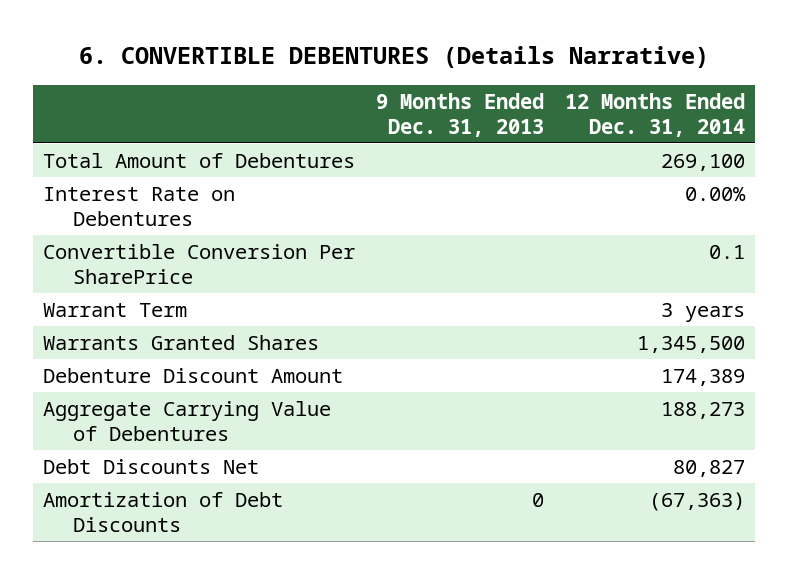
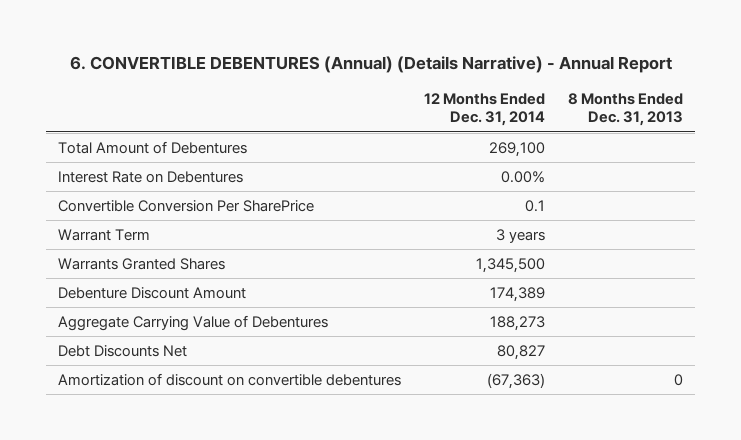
- 6. CONVERTIBLE DEBENTURES (Details Narrative)
+ 6. CONVERTIBLE DEBENTURES (Annual) (Details Narrative) - Annual Report
- | 9 Months Ended Dec. 31, 2013 | 12 Months Ended Dec. 31, 2014
+ | 12 Months Ended Dec. 31, 2014 | 8 Months Ended Dec. 31, 2013
- Amortization of Debt Discounts | 0 | (67,363)
+ Amortization of discount on convertible debentures | (67,363) | 0

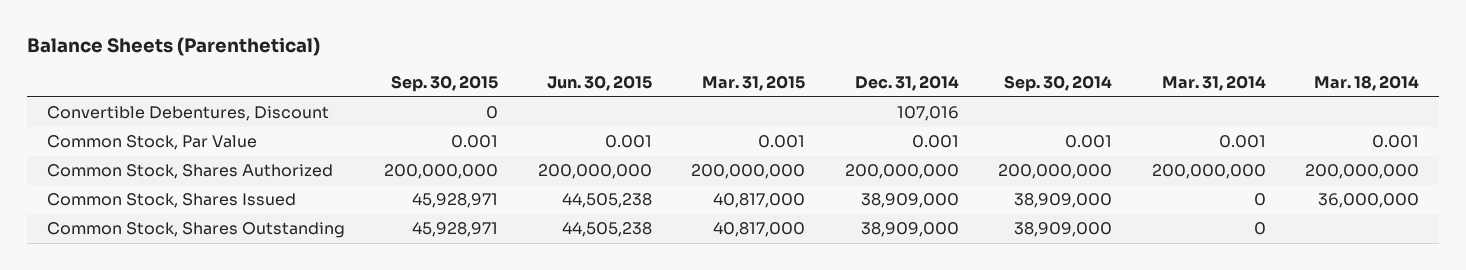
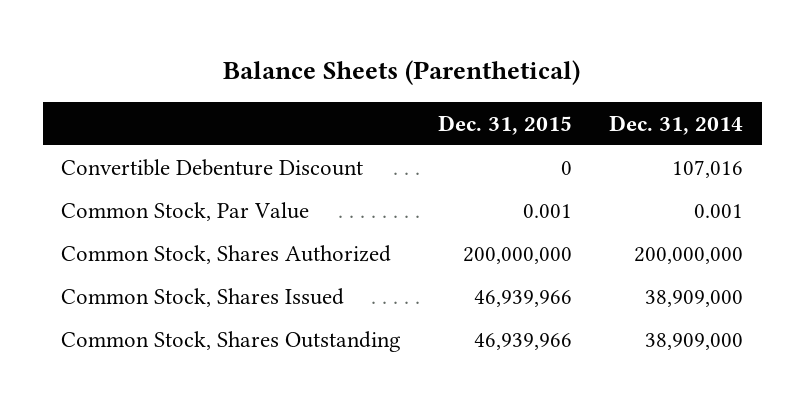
- | Sep. 30, 2015 | Jun. 30, 2015 | Mar. 31, 2015 | Dec. 31, 2014 | Sep. 30, 2014 | Mar. 31, 2014 | Mar. 18, 2014
+ | Dec. 31, 2015 | Dec. 31, 2014
- Convertible Debentures, Discount | 0 | | | 107,016 | | |
+ Convertible Debenture Discount | 0 | 107,016

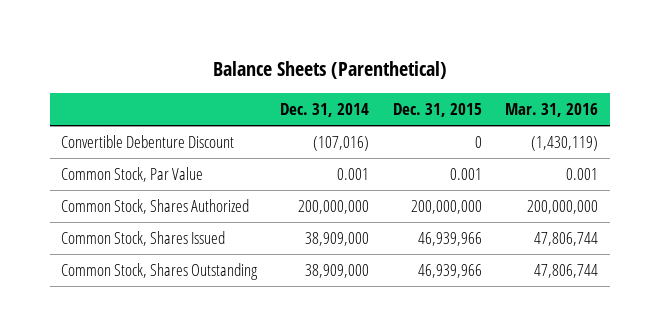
- | Dec. 31, 2015 | Dec. 31, 2014
+ | Dec. 31, 2014 | Dec. 31, 2015 | Mar. 31, 2016
- Convertible Debenture Discount | 0 | 107,016
+ Convertible Debenture Discount | (107,016) | 0 | (1,430,119)

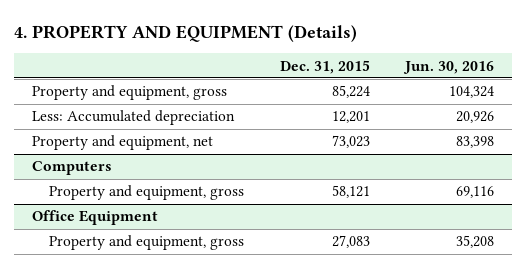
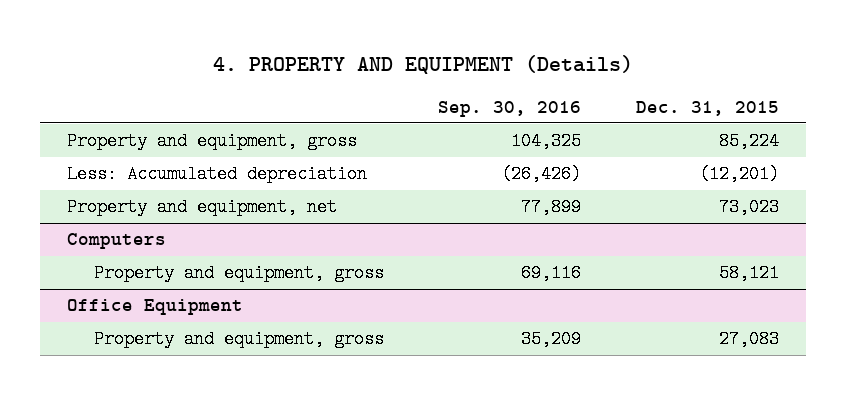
- | Dec. 31, 2015 | Jun. 30, 2016
+ | Sep. 30, 2016 | Dec. 31, 2015
- Less: Accumulated depreciation | 12,201 | 20,926
+ Less: Accumulated depreciation | (26,426) | (12,201)

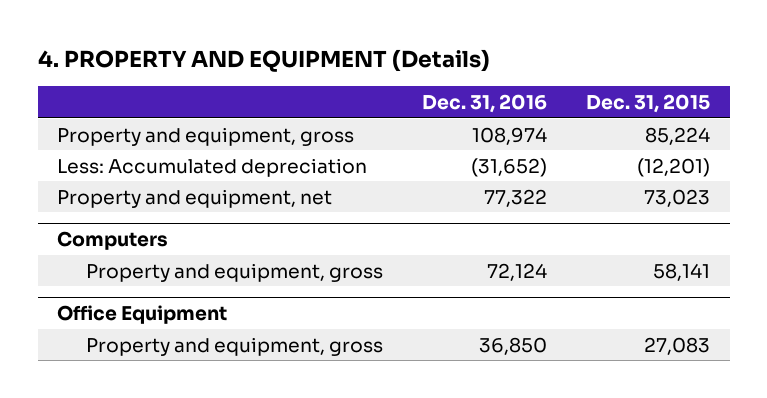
- | Sep. 30, 2016 | Dec. 31, 2015
+ | Dec. 31, 2016 | Dec. 31, 2015
@ Computers
- Property and equipment, gross | 69,116 | 58,121
+ Property and equipment, gross | 72,124 | 58,141

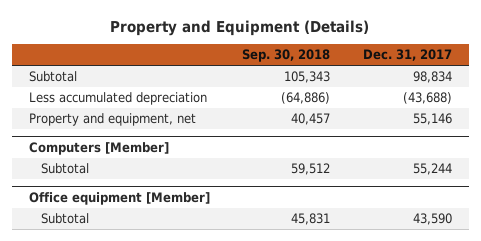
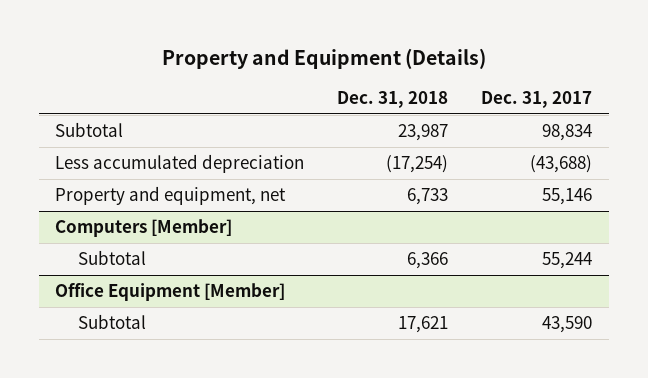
- | Sep. 30, 2018 | Dec. 31, 2017
+ | Dec. 31, 2018 | Dec. 31, 2017
- Office equipment [Member]
+ Office Equipment [Member]

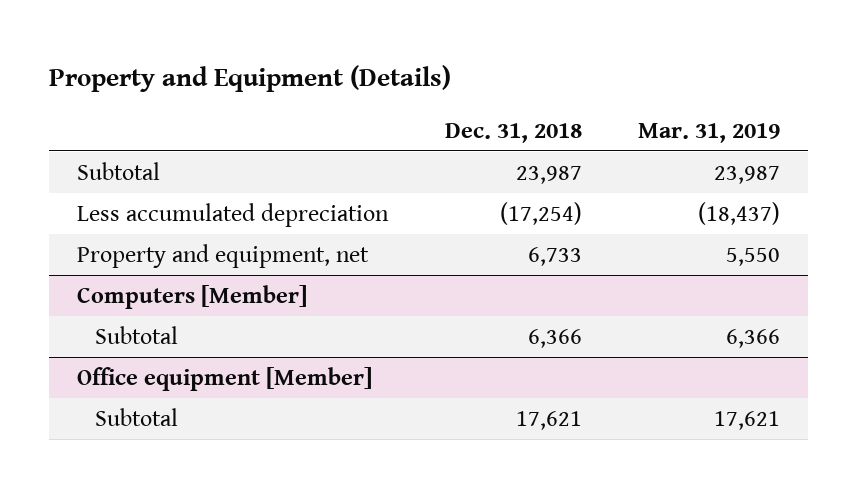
- | Dec. 31, 2018 | Dec. 31, 2017
+ | Dec. 31, 2018 | Mar. 31, 2019
- Office Equipment [Member]
+ Office equipment [Member]

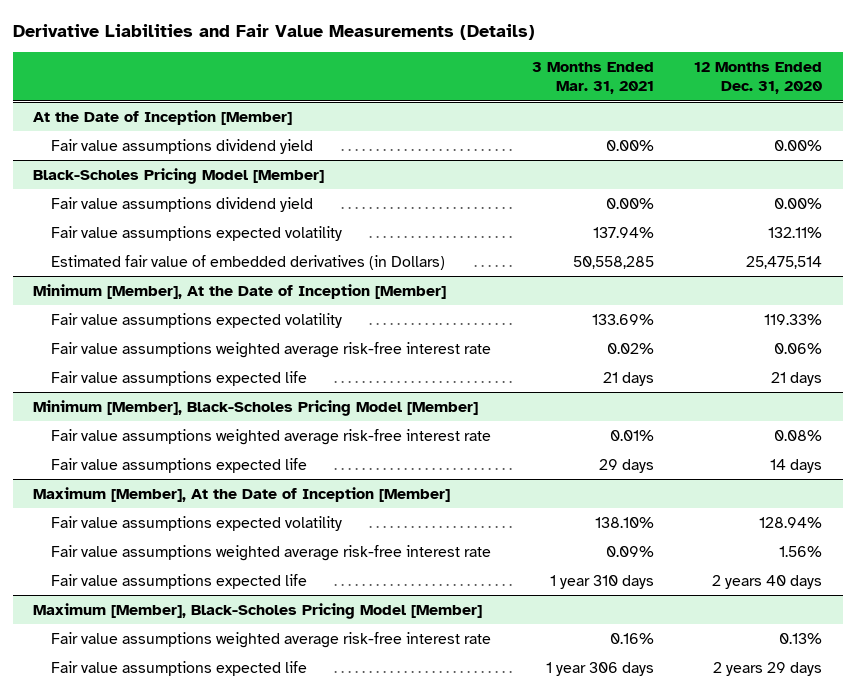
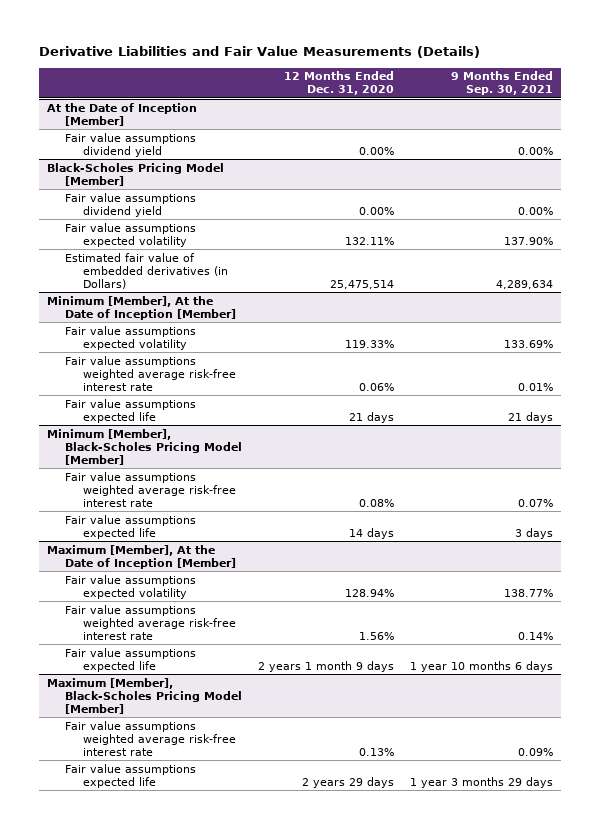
- | 3 Months Ended Mar. 31, 2021 | 12 Months Ended Dec. 31, 2020
+ | 12 Months Ended Dec. 31, 2020 | 9 Months Ended Sep. 30, 2021
@ Maximum [Member], At the Date of Inception [Member]
- Fair value assumptions expected life | 1 year 310 days | 2 years 40 days
+ Fair value assumptions expected life | 2 years 1 month 9 days | 1 year 10 months 6 days

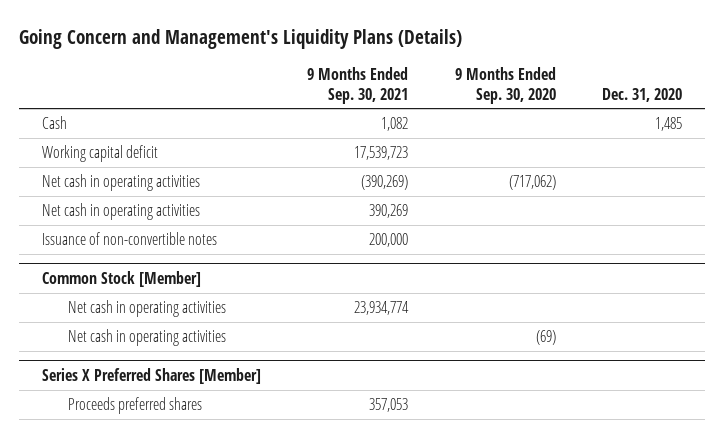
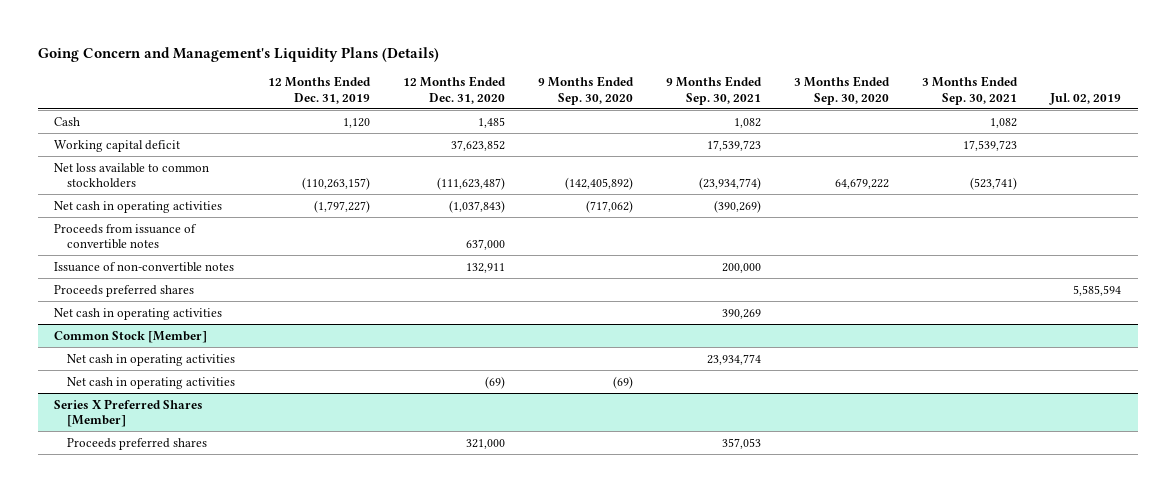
- | 9 Months Ended Sep. 30, 2021 | 9 Months Ended Sep. 30, 2020 | Dec. 31, 2020
+ | 12 Months Ended Dec. 31, 2019 | 12 Months Ended Dec. 31, 2020 | 9 Months Ended Sep. 30, 2020 | 9 Months Ended Sep. 30, 2021 | 3 Months Ended Sep. 30, 2020 | 3 Months Ended Sep. 30, 2021 | Jul. 02, 2019
+ Net loss available to common stockholders | (110,263,157) | (111,623,487) | (142,405,892) | (23,934,774) | 64,679,222 | (523,741) |
+ Proceeds from issuance of convertible notes | | 637,000 | | | | |
+ Proceeds preferred shares | | | | | | | 5,585,594
moved down: Net cash in operating activities | | | | 390,269 | | |

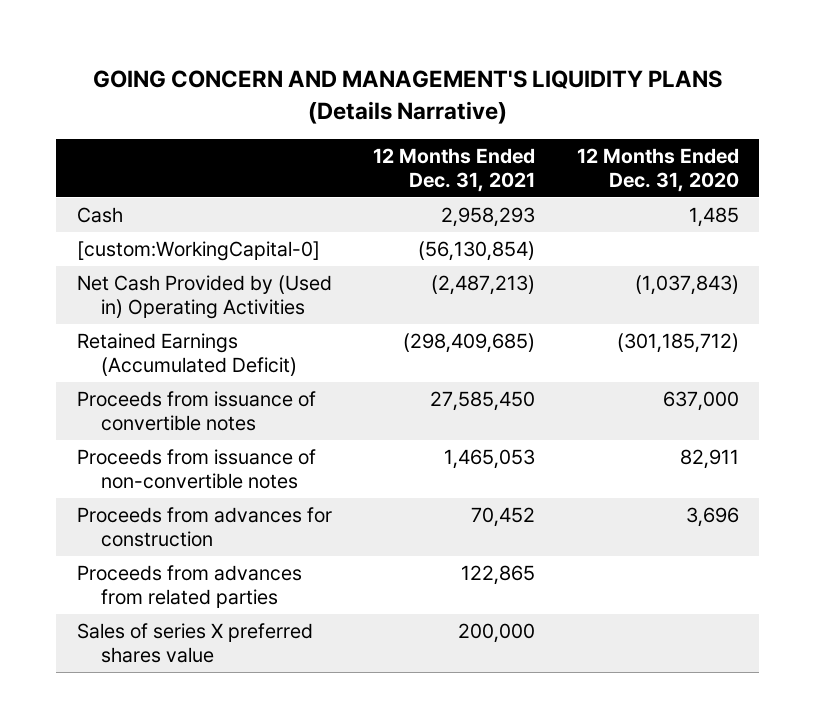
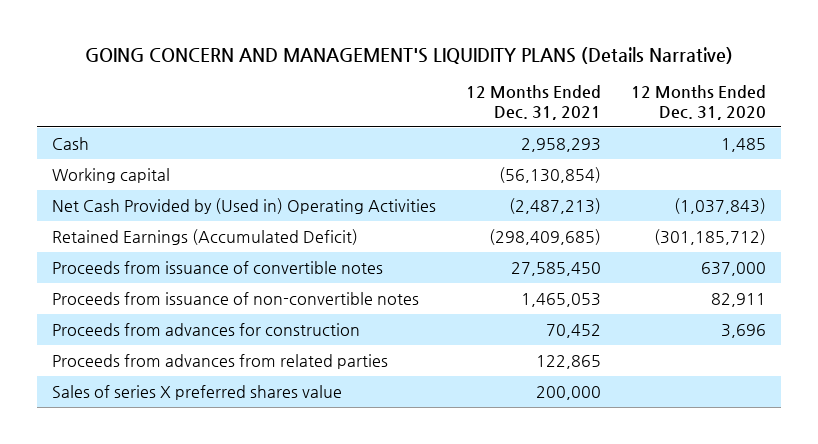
- [custom:WorkingCapital-0] | (56,130,854) |
+ Working capital | (56,130,854) |

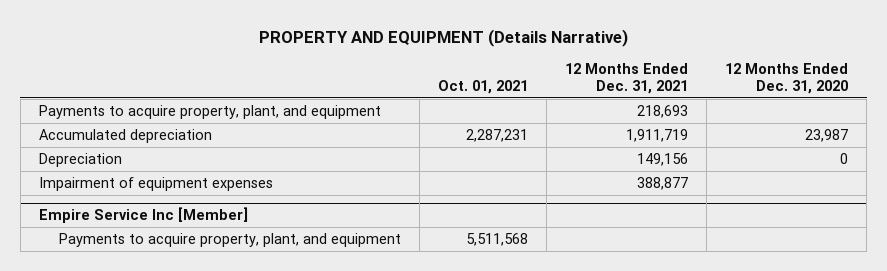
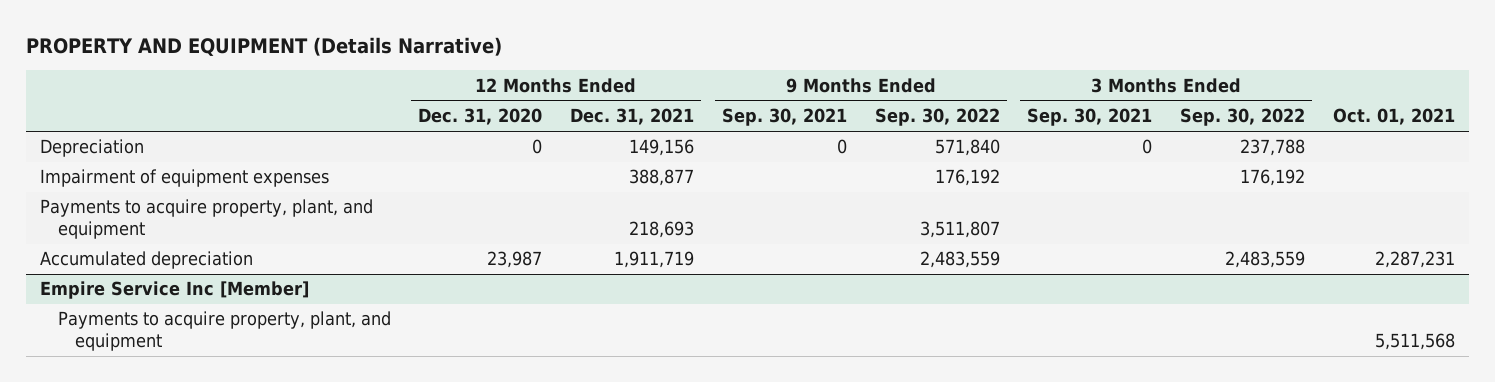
- | Oct. 01, 2021 | 12 Months Ended Dec. 31, 2021 | 12 Months Ended Dec. 31, 2020
+ | 12 Months Ended Dec. 31, 2020 | 12 Months Ended Dec. 31, 2021 | 9 Months Ended Sep. 30, 2021 | 9 Months Ended Sep. 30, 2022 | 3 Months Ended Sep. 30, 2021 | 3 Months Ended Sep. 30, 2022 | Oct. 01, 2021
moved down: Payments to acquire property, plant, and equipment | | 218,693 | | 3,511,807 | | |
moved down: Accumulated depreciation | 23,987 | 1,911,719 | | 2,483,559 | | 2,483,559 | 2,287,231

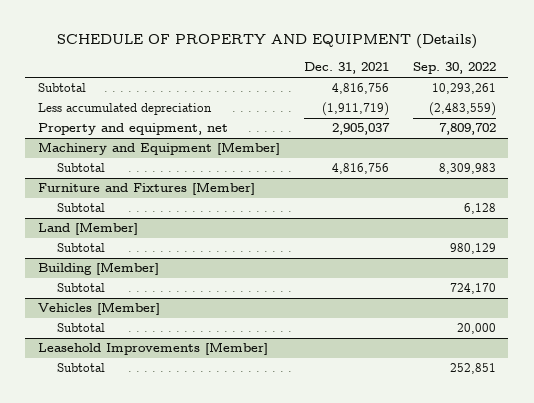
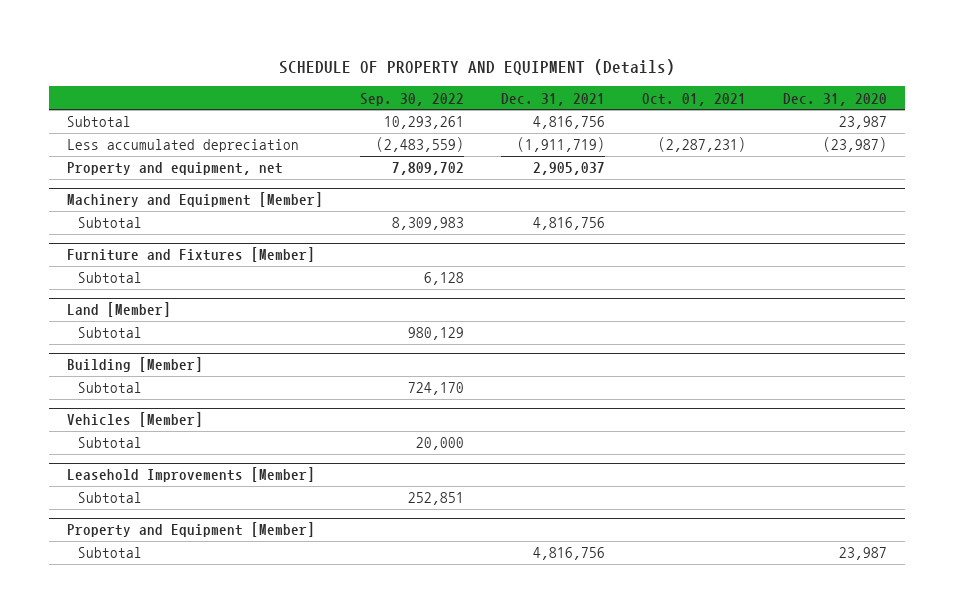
- | Dec. 31, 2021 | Sep. 30, 2022
+ | Sep. 30, 2022 | Dec. 31, 2021 | Oct. 01, 2021 | Dec. 31, 2020
+ Property and Equipment [Member]
+ Subtotal | | 4,816,756 | | 23,987

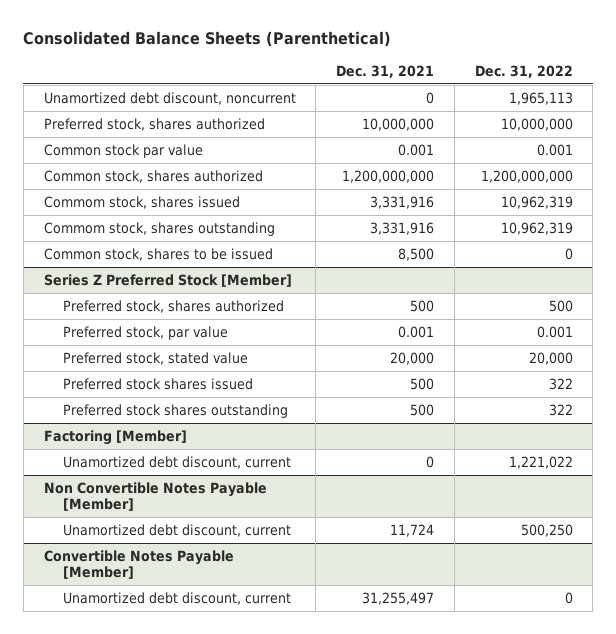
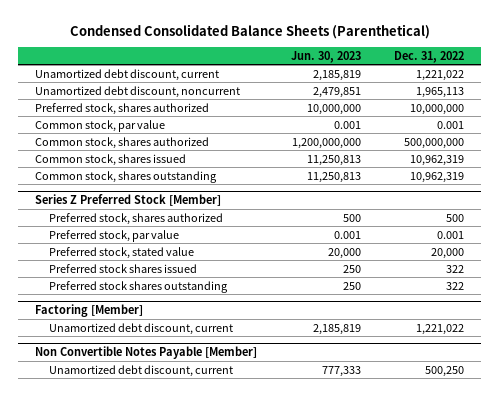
- Consolidated Balance Sheets (Parenthetical)
+ Condensed Consolidated Balance Sheets (Parenthetical)
- | Dec. 31, 2021 | Dec. 31, 2022
+ | Jun. 30, 2023 | Dec. 31, 2022
+ Unamortized debt discount, current | 2,185,819 | 1,221,022
- Common stock par value | 0.001 | 0.001
- Common stock, shares authorized | 1,200,000,000 | 1,200,000,000
- Commom stock, shares issued | 3,331,916 | 10,962,319
- Commom stock, shares outstanding | 3,331,916 | 10,962,319
- Common stock, shares to be issued | 8,500 | 0
+ Common stock, par value | 0.001 | 0.001
+ Common stock, shares authorized | 1,200,000,000 | 500,000,000
+ Common stock, shares issued | 11,250,813 | 10,962,319
+ Common stock, shares outstanding | 11,250,813 | 10,962,319
- Convertible Notes Payable [Member]
- Unamortized debt discount, current | 31,255,497 | 0

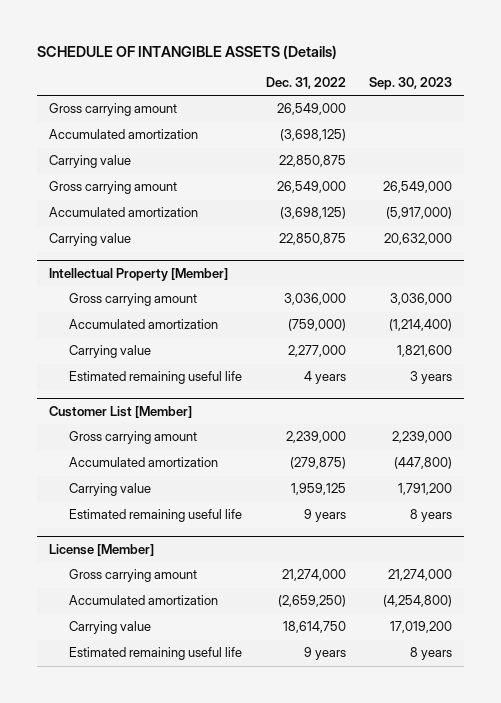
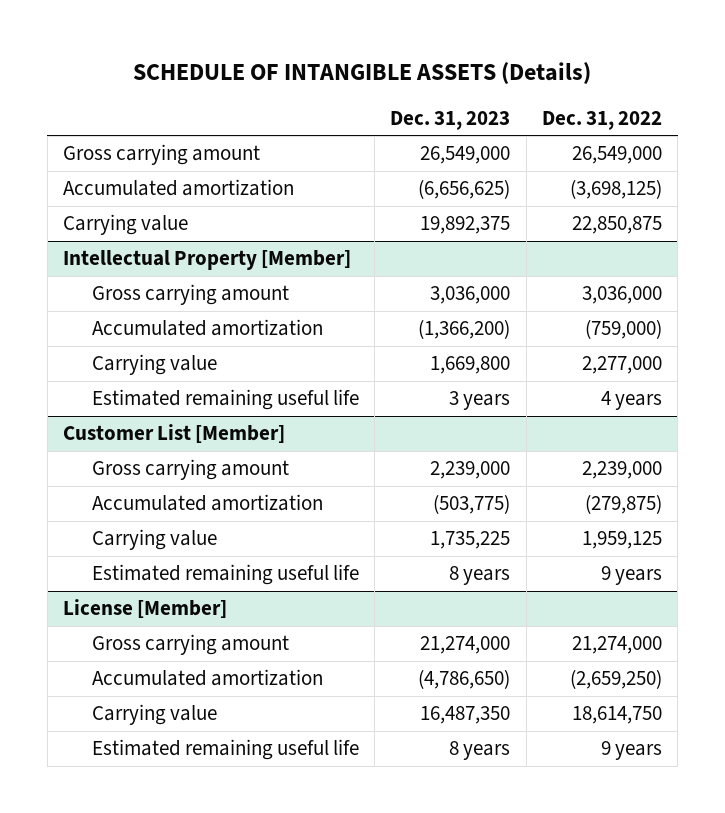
- | Dec. 31, 2022 | Sep. 30, 2023
+ | Dec. 31, 2023 | Dec. 31, 2022
- Gross carrying amount | 26,549,000 | 26,549,000
- Accumulated amortization | (3,698,125) | (5,917,000)
- Carrying value | 22,850,875 | 20,632,000

